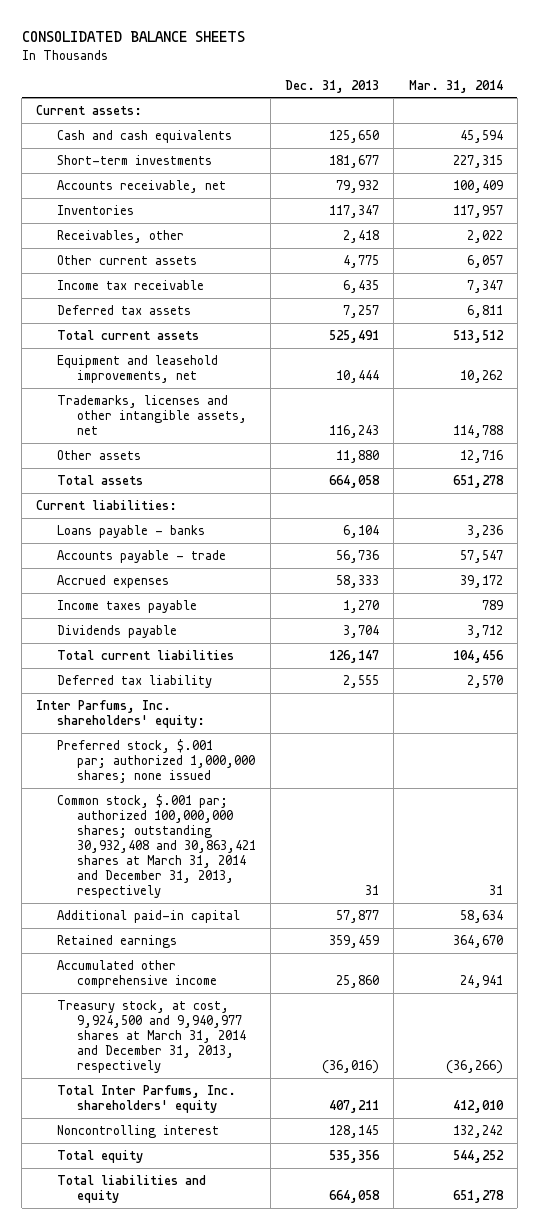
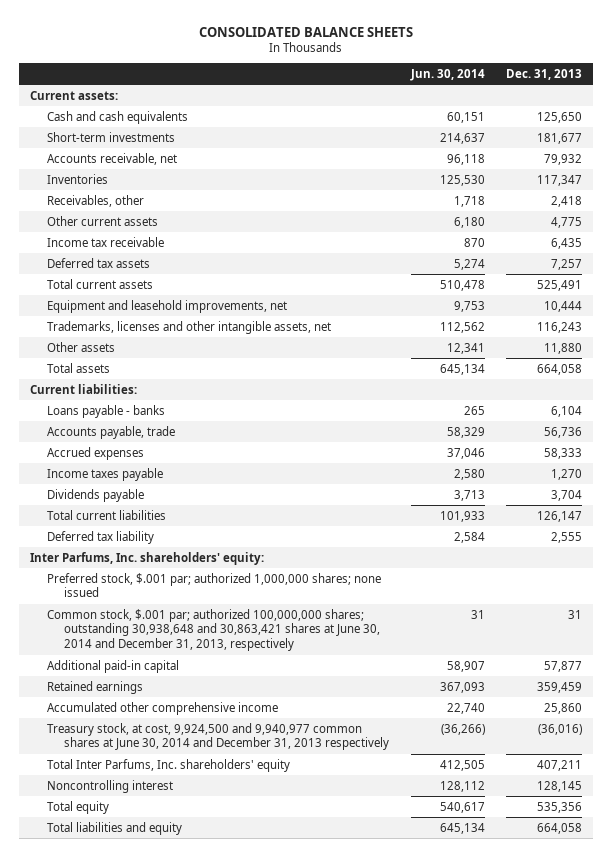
- | Dec. 31, 2013 | Mar. 31, 2014
+ | Jun. 30, 2014 | Dec. 31, 2013
- Accounts payable - trade | 56,736 | 57,547
+ Accounts payable, trade | 58,329 | 56,736
- Common stock, $.001 par; authorized 100,000,000 shares; outstanding 30,932,408 and 30,863,421 shares at March 31, 2014 and December 31, 2013, respectively | 31 | 31
+ Common stock, $.001 par; authorized 100,000,000 shares; outstanding 30,938,648 and 30,863,421 shares at June 30, 2014 and December 31, 2013, respectively | 31 | 31
- Treasury stock, at cost, 9,924,500 and 9,940,977 shares at March 31, 2014 and December 31, 2013, respectively | (36,016) | (36,266)
+ Treasury stock, at cost, 9,924,500 and 9,940,977 common shares at June 30, 2014 and December 31, 2013 respectively | (36,266) | (36,016)

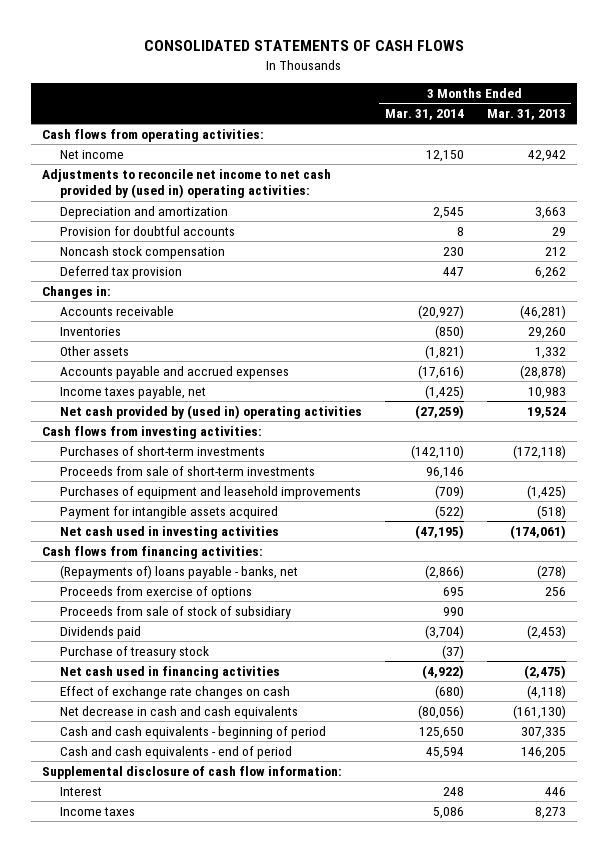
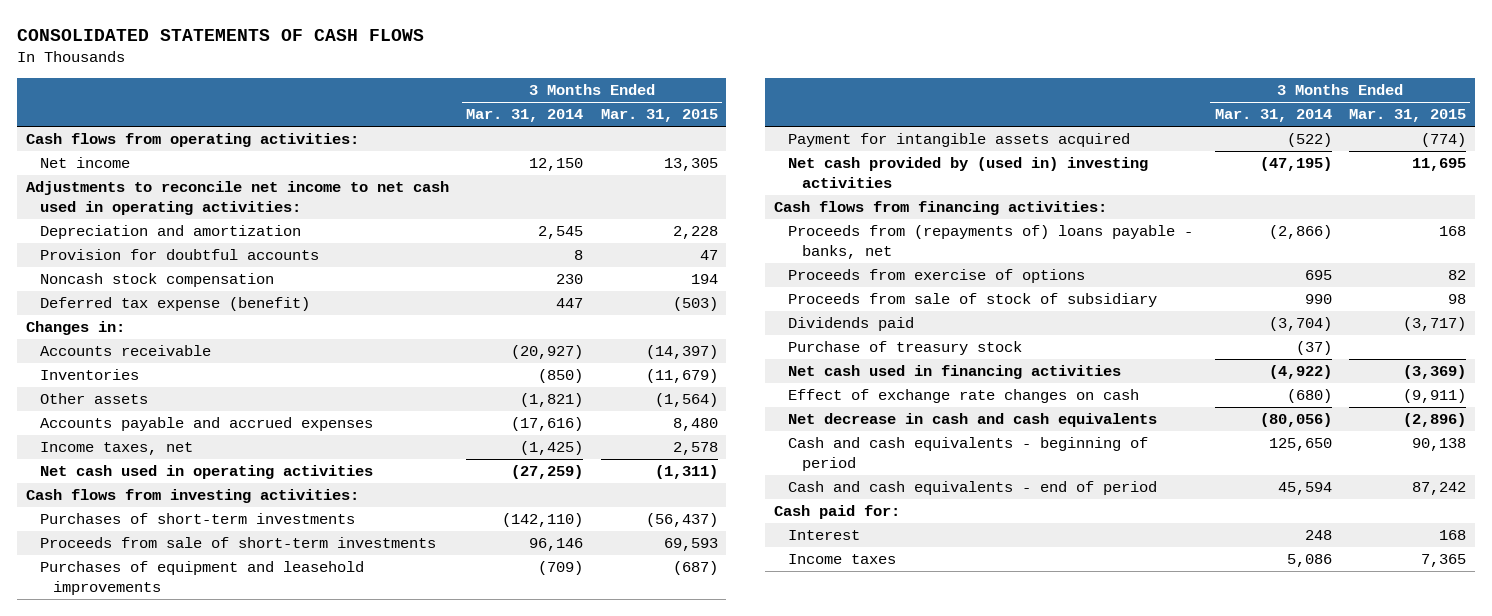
- | 3 Months Ended Mar. 31, 2014 | 3 Months Ended Mar. 31, 2013
+ | 3 Months Ended Mar. 31, 2014 | 3 Months Ended Mar. 31, 2015
- Adjustments to reconcile net income to net cash provided by (used in) operating activities:
+ Adjustments to reconcile net income to net cash used in operating activities:
- Deferred tax provision | 447 | 6,262
+ Deferred tax expense (benefit) | 447 | (503)
- Income taxes payable, net | (1,425) | 10,983
- Net cash provided by (used in) operating activities | (27,259) | 19,524
+ Income taxes, net | (1,425) | 2,578
+ Net cash used in operating activities | (27,259) | (1,311)
- Net cash used in investing activities | (47,195) | (174,061)
+ Net cash provided by (used in) investing activities | (47,195) | 11,695
- (Repayments of) loans payable - banks, net | (2,866) | (278)
+ Proceeds from (repayments of) loans payable - banks, net | (2,866) | 168
- Supplemental disclosure of cash flow information:
+ Cash paid for:

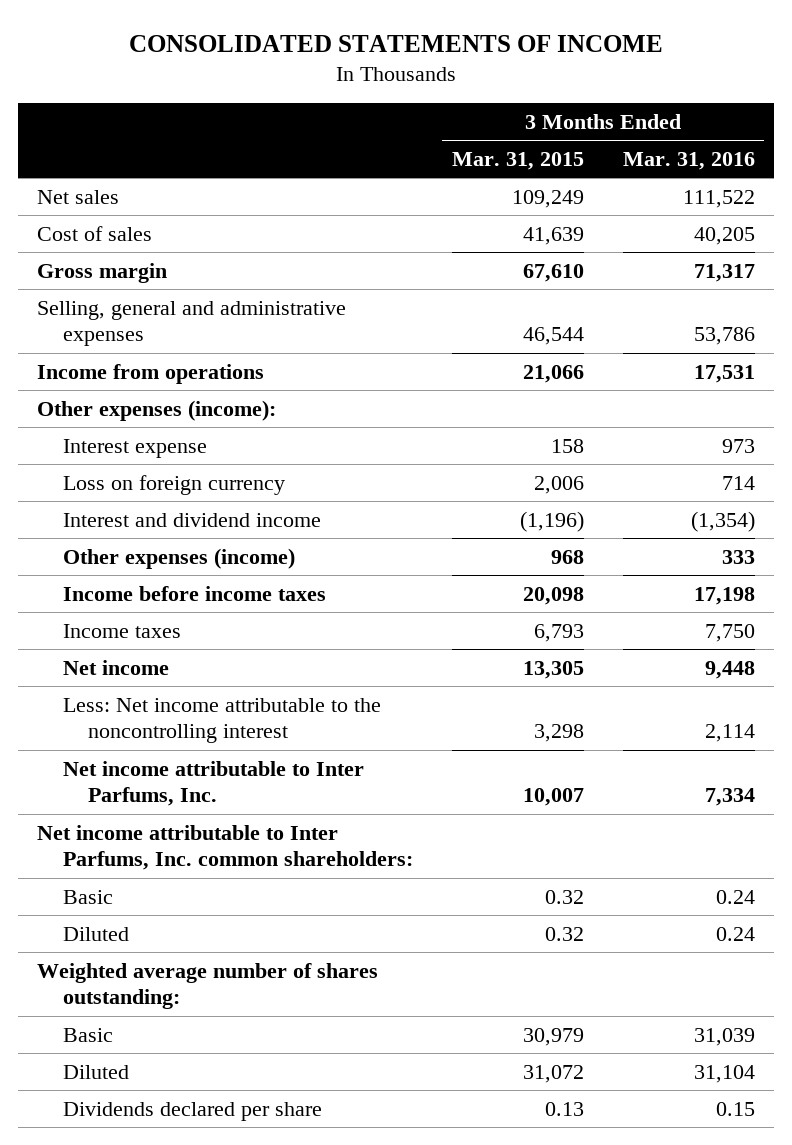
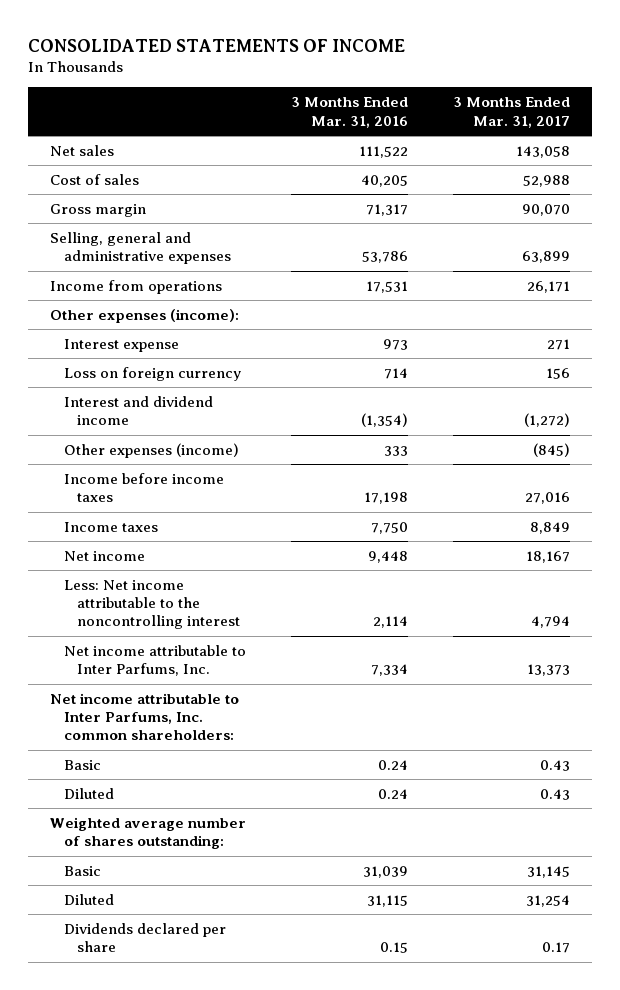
- | 3 Months Ended Mar. 31, 2015 | 3 Months Ended Mar. 31, 2016
+ | 3 Months Ended Mar. 31, 2016 | 3 Months Ended Mar. 31, 2017
- Diluted | 31,072 | 31,104
+ Diluted | 31,115 | 31,254

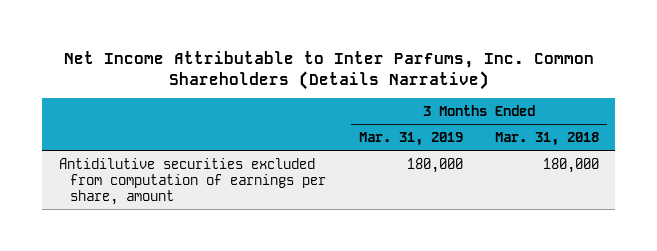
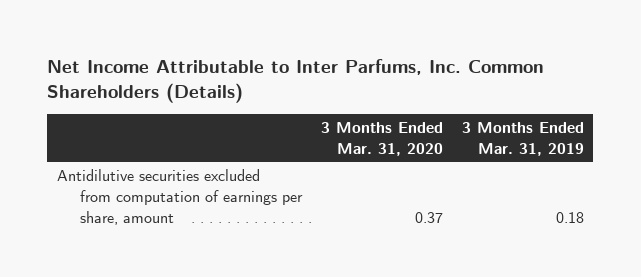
- Net Income Attributable to Inter Parfums, Inc. Common Shareholders (Details Narrative)
+ Net Income Attributable to Inter Parfums, Inc. Common Shareholders (Details)
- | 3 Months Ended Mar. 31, 2019 | 3 Months Ended Mar. 31, 2018
+ | 3 Months Ended Mar. 31, 2020 | 3 Months Ended Mar. 31, 2019
- Antidilutive securities excluded from computation of earnings per share, amount | 180,000 | 180,000
+ Antidilutive securities excluded from computation of earnings per share, amount | 0.37 | 0.18

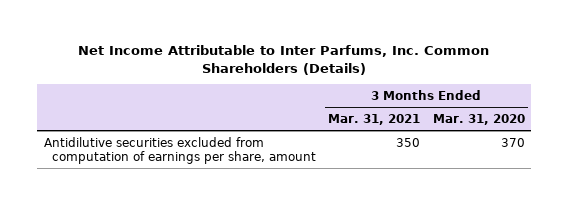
- | 3 Months Ended Mar. 31, 2020 | 3 Months Ended Mar. 31, 2019
+ | 3 Months Ended Mar. 31, 2021 | 3 Months Ended Mar. 31, 2020
- Antidilutive securities excluded from computation of earnings per share, amount | 0.37 | 0.18
+ Antidilutive securities excluded from computation of earnings per share, amount | 350 | 370

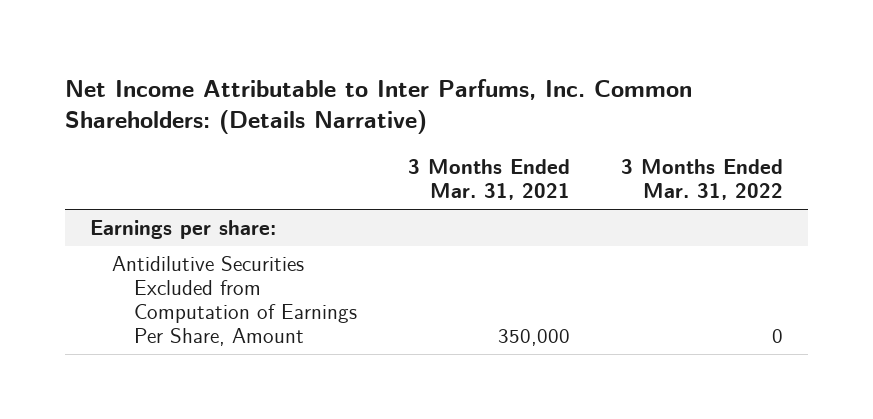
- Net Income Attributable to Inter Parfums, Inc. Common Shareholders (Details)
+ Net Income Attributable to Inter Parfums, Inc. Common Shareholders: (Details Narrative)
- | 3 Months Ended Mar. 31, 2021 | 3 Months Ended Mar. 31, 2020
+ | 3 Months Ended Mar. 31, 2021 | 3 Months Ended Mar. 31, 2022
- Antidilutive securities excluded from computation of earnings per share, amount | 350 | 370
+ Earnings per share:
+ Antidilutive Securities Excluded from Computation of Earnings Per Share, Amount | 350,000 | 0

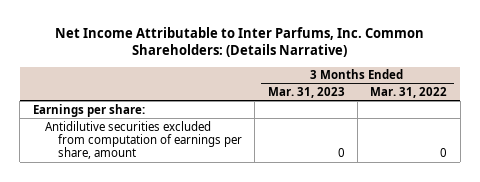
- | 3 Months Ended Mar. 31, 2021 | 3 Months Ended Mar. 31, 2022
+ | 3 Months Ended Mar. 31, 2023 | 3 Months Ended Mar. 31, 2022
- Antidilutive Securities Excluded from Computation of Earnings Per Share, Amount | 350,000 | 0
+ Antidilutive securities excluded from computation of earnings per share, amount | 0 | 0

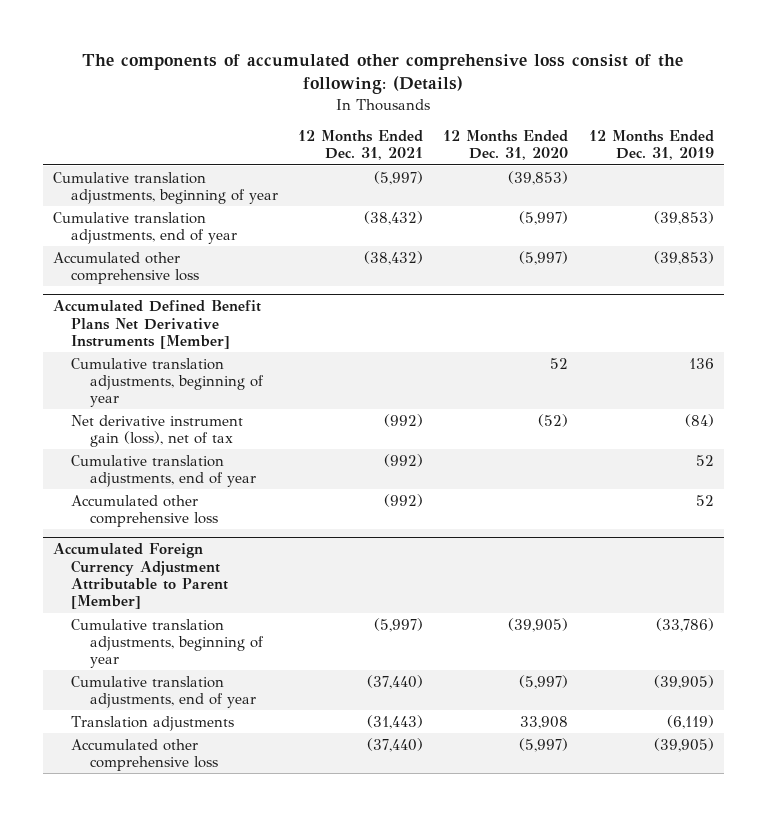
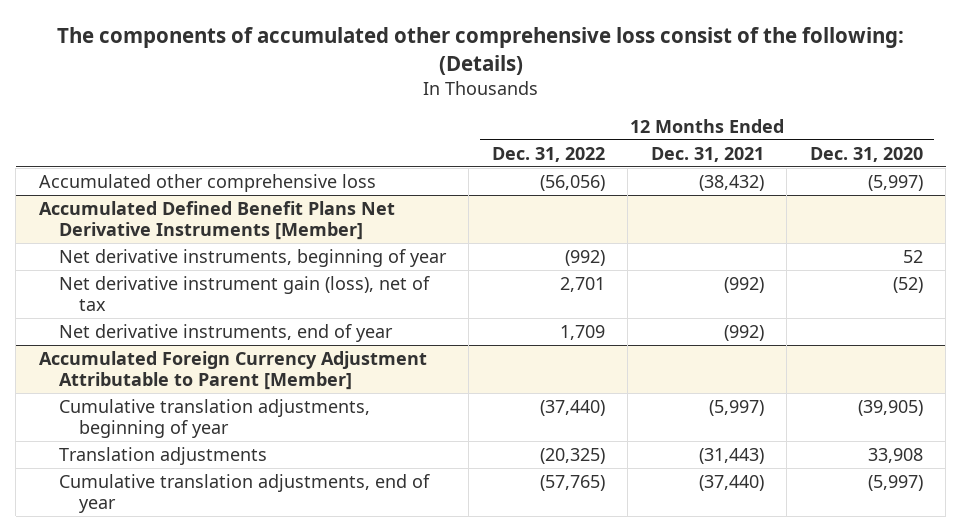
- | 12 Months Ended Dec. 31, 2021 | 12 Months Ended Dec. 31, 2020 | 12 Months Ended Dec. 31, 2019
+ | 12 Months Ended Dec. 31, 2022 | 12 Months Ended Dec. 31, 2021 | 12 Months Ended Dec. 31, 2020
- Cumulative translation adjustments, beginning of year | (5,997) | (39,853) |
- Cumulative translation adjustments, end of year | (38,432) | (5,997) | (39,853)
@ Accumulated Defined Benefit Plans Net Derivative Instruments [Member]
- Cumulative translation adjustments, beginning of year | | 52 | 136
+ Net derivative instruments, beginning of year | (992) | | 52
- Cumulative translation adjustments, end of year | (992) | | 52
- Accumulated other comprehensive loss | (992) | | 52
+ Net derivative instruments, end of year | 1,709 | (992) |
@ Accumulated Foreign Currency Adjustment Attributable to Parent [Member]
- Accumulated other comprehensive loss | (37,440) | (5,997) | (39,905)
moved down: Cumulative translation adjustments, end of year | (57,765) | (37,440) | (5,997)

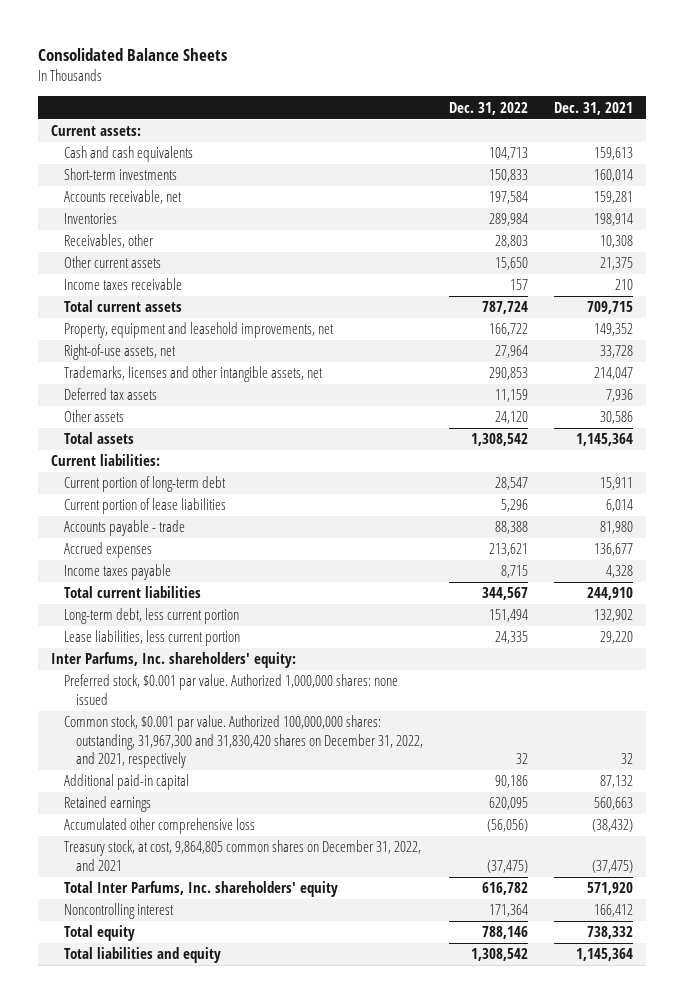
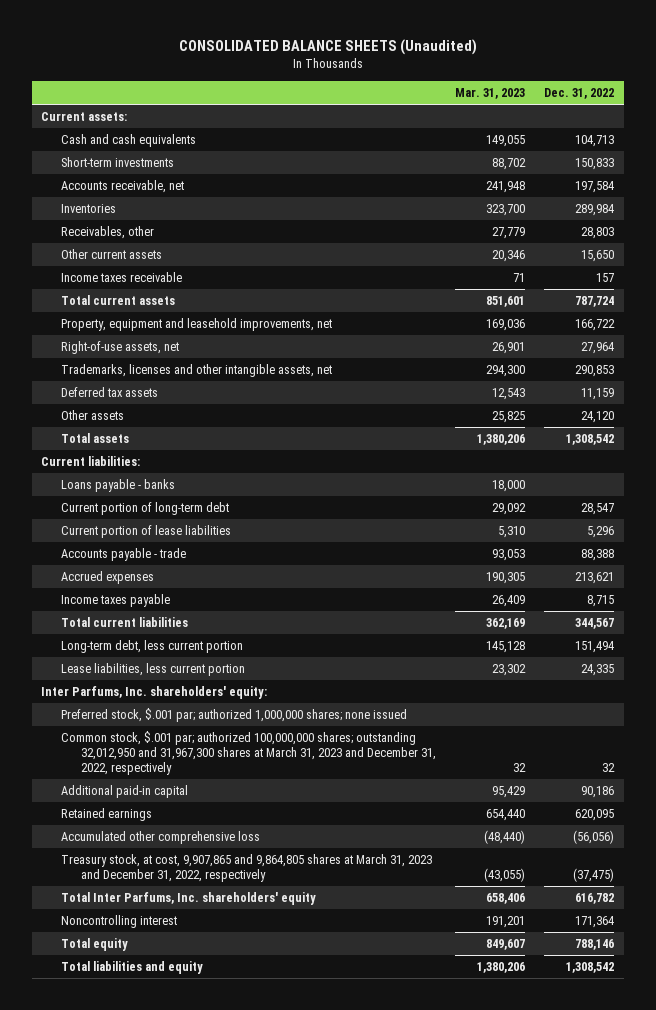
- Consolidated Balance Sheets
+ CONSOLIDATED BALANCE SHEETS (Unaudited)
- | Dec. 31, 2022 | Dec. 31, 2021
+ | Mar. 31, 2023 | Dec. 31, 2022
+ Loans payable - banks | 18,000 |
- Preferred stock, $0.001 par value. Authorized 1,000,000 shares: none issued
- Common stock, $0.001 par value. Authorized 100,000,000 shares: outstanding, 31,967,300 and 31,830,420 shares on December 31, 2022, and 2021, respectively | 32 | 32
+ Preferred stock, $.001 par; authorized 1,000,000 shares; none issued
+ Common stock, $.001 par; authorized 100,000,000 shares; outstanding 32,012,950 and 31,967,300 shares at March 31, 2023 and December 31, 2022, respectively | 32 | 32
- Treasury stock, at cost, 9,864,805 common shares on December 31, 2022, and 2021 | (37,475) | (37,475)
+ Treasury stock, at cost, 9,907,865 and 9,864,805 shares at March 31, 2023 and December 31, 2022, respectively | (43,055) | (37,475)

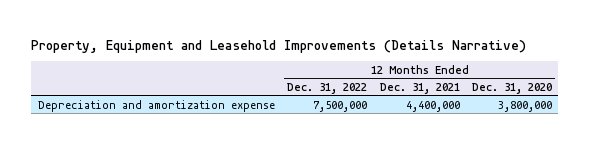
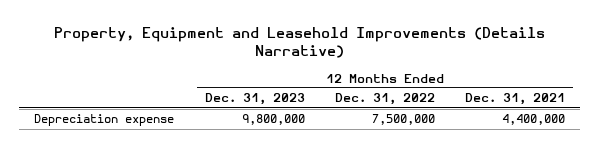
- | 12 Months Ended Dec. 31, 2022 | 12 Months Ended Dec. 31, 2021 | 12 Months Ended Dec. 31, 2020
+ | 12 Months Ended Dec. 31, 2023 | 12 Months Ended Dec. 31, 2022 | 12 Months Ended Dec. 31, 2021
- Depreciation and amortization expense | 7,500,000 | 4,400,000 | 3,800,000
+ Depreciation expense | 9,800,000 | 7,500,000 | 4,400,000

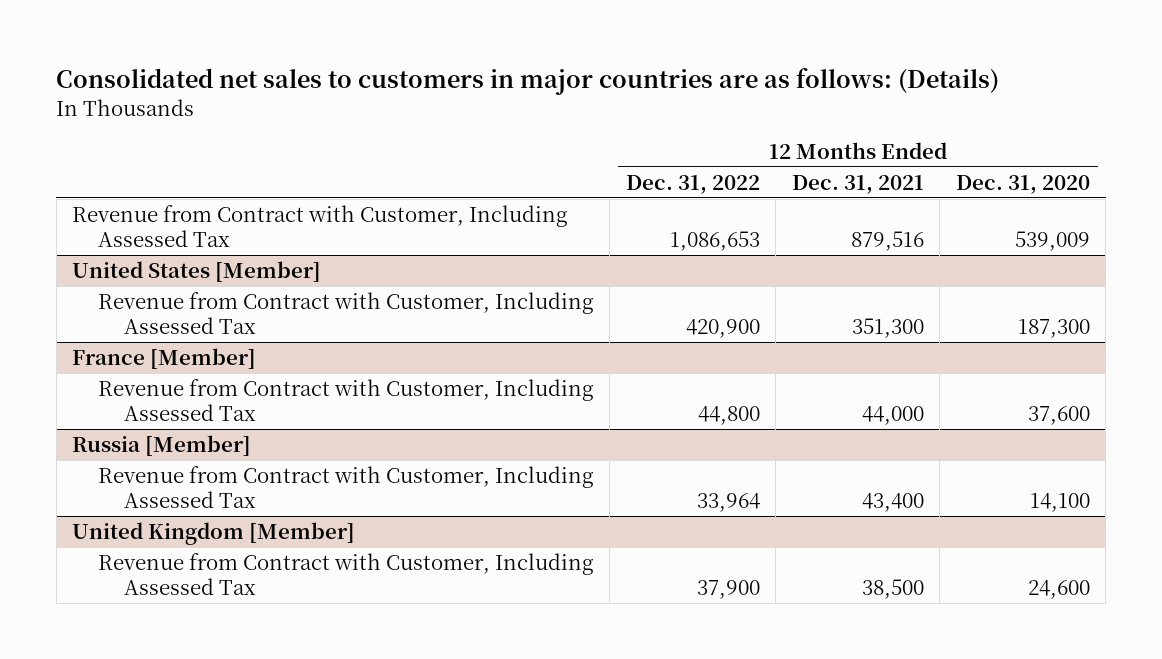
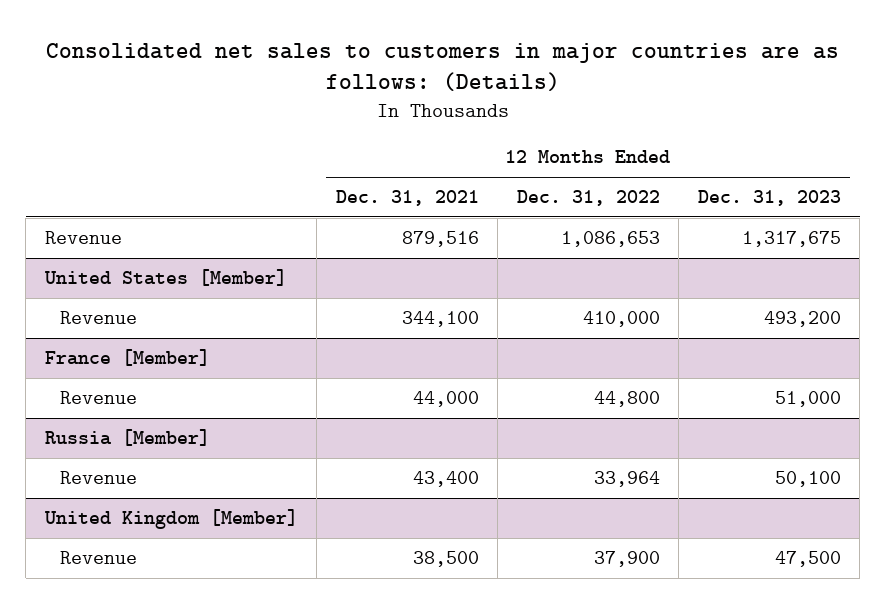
- | 12 Months Ended Dec. 31, 2022 | 12 Months Ended Dec. 31, 2021 | 12 Months Ended Dec. 31, 2020
+ | 12 Months Ended Dec. 31, 2021 | 12 Months Ended Dec. 31, 2022 | 12 Months Ended Dec. 31, 2023
- Revenue from Contract with Customer, Including Assessed Tax | 1,086,653 | 879,516 | 539,009
+ Revenue | 879,516 | 1,086,653 | 1,317,675
@ United States [Member]
- Revenue from Contract with Customer, Including Assessed Tax | 420,900 | 351,300 | 187,300
+ Revenue | 344,100 | 410,000 | 493,200
@ France [Member]
- Revenue from Contract with Customer, Including Assessed Tax | 44,800 | 44,000 | 37,600
+ Revenue | 44,000 | 44,800 | 51,000
@ Russia [Member]
- Revenue from Contract with Customer, Including Assessed Tax | 33,964 | 43,400 | 14,100
+ Revenue | 43,400 | 33,964 | 50,100
@ United Kingdom [Member]
- Revenue from Contract with Customer, Including Assessed Tax | 37,900 | 38,500 | 24,600
+ Revenue | 38,500 | 37,900 | 47,500

